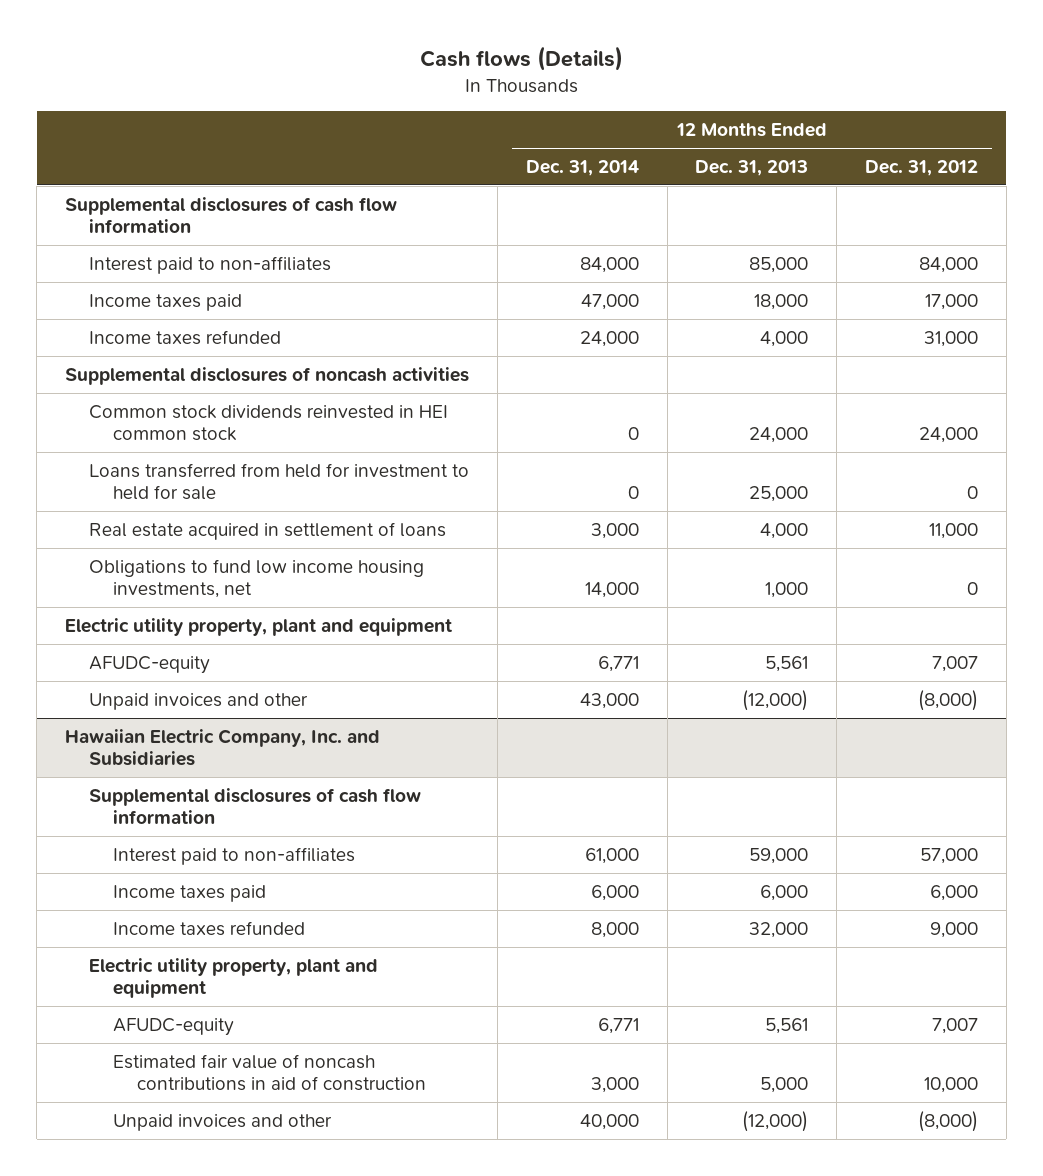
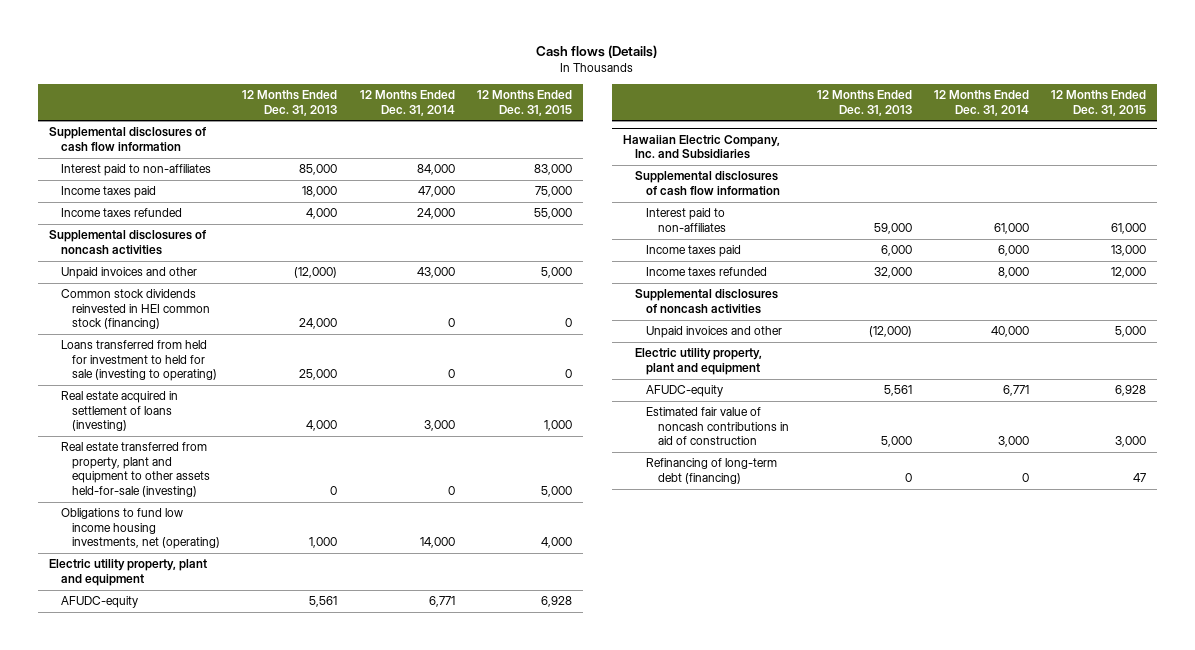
- | 12 Months Ended Dec. 31, 2014 | 12 Months Ended Dec. 31, 2013 | 12 Months Ended Dec. 31, 2012
+ | 12 Months Ended Dec. 31, 2013 | 12 Months Ended Dec. 31, 2014 | 12 Months Ended Dec. 31, 2015
- Common stock dividends reinvested in HEI common stock | 0 | 24,000 | 24,000
- Loans transferred from held for investment to held for sale | 0 | 25,000 | 0
- Real estate acquired in settlement of loans | 3,000 | 4,000 | 11,000
- Obligations to fund low income housing investments, net | 14,000 | 1,000 | 0
moved up: Unpaid invoices and other | (12,000) | 43,000 | 5,000
+ Common stock dividends reinvested in HEI common stock (financing) | 24,000 | 0 | 0
+ Loans transferred from held for investment to held for sale (investing to operating) | 25,000 | 0 | 0
+ Real estate acquired in settlement of loans (investing) | 4,000 | 3,000 | 1,000
+ Real estate transferred from property, plant and equipment to other assets held-for-sale (investing) | 0 | 0 | 5,000
+ Obligations to fund low income housing investments, net (operating) | 1,000 | 14,000 | 4,000
@ Hawaiian Electric Company, Inc. and Subsidiaries
+ Supplemental disclosures of noncash activities
moved up: Unpaid invoices and other | (12,000) | 40,000 | 5,000
+ Refinancing of long-term debt (financing) | 0 | 0 | 47

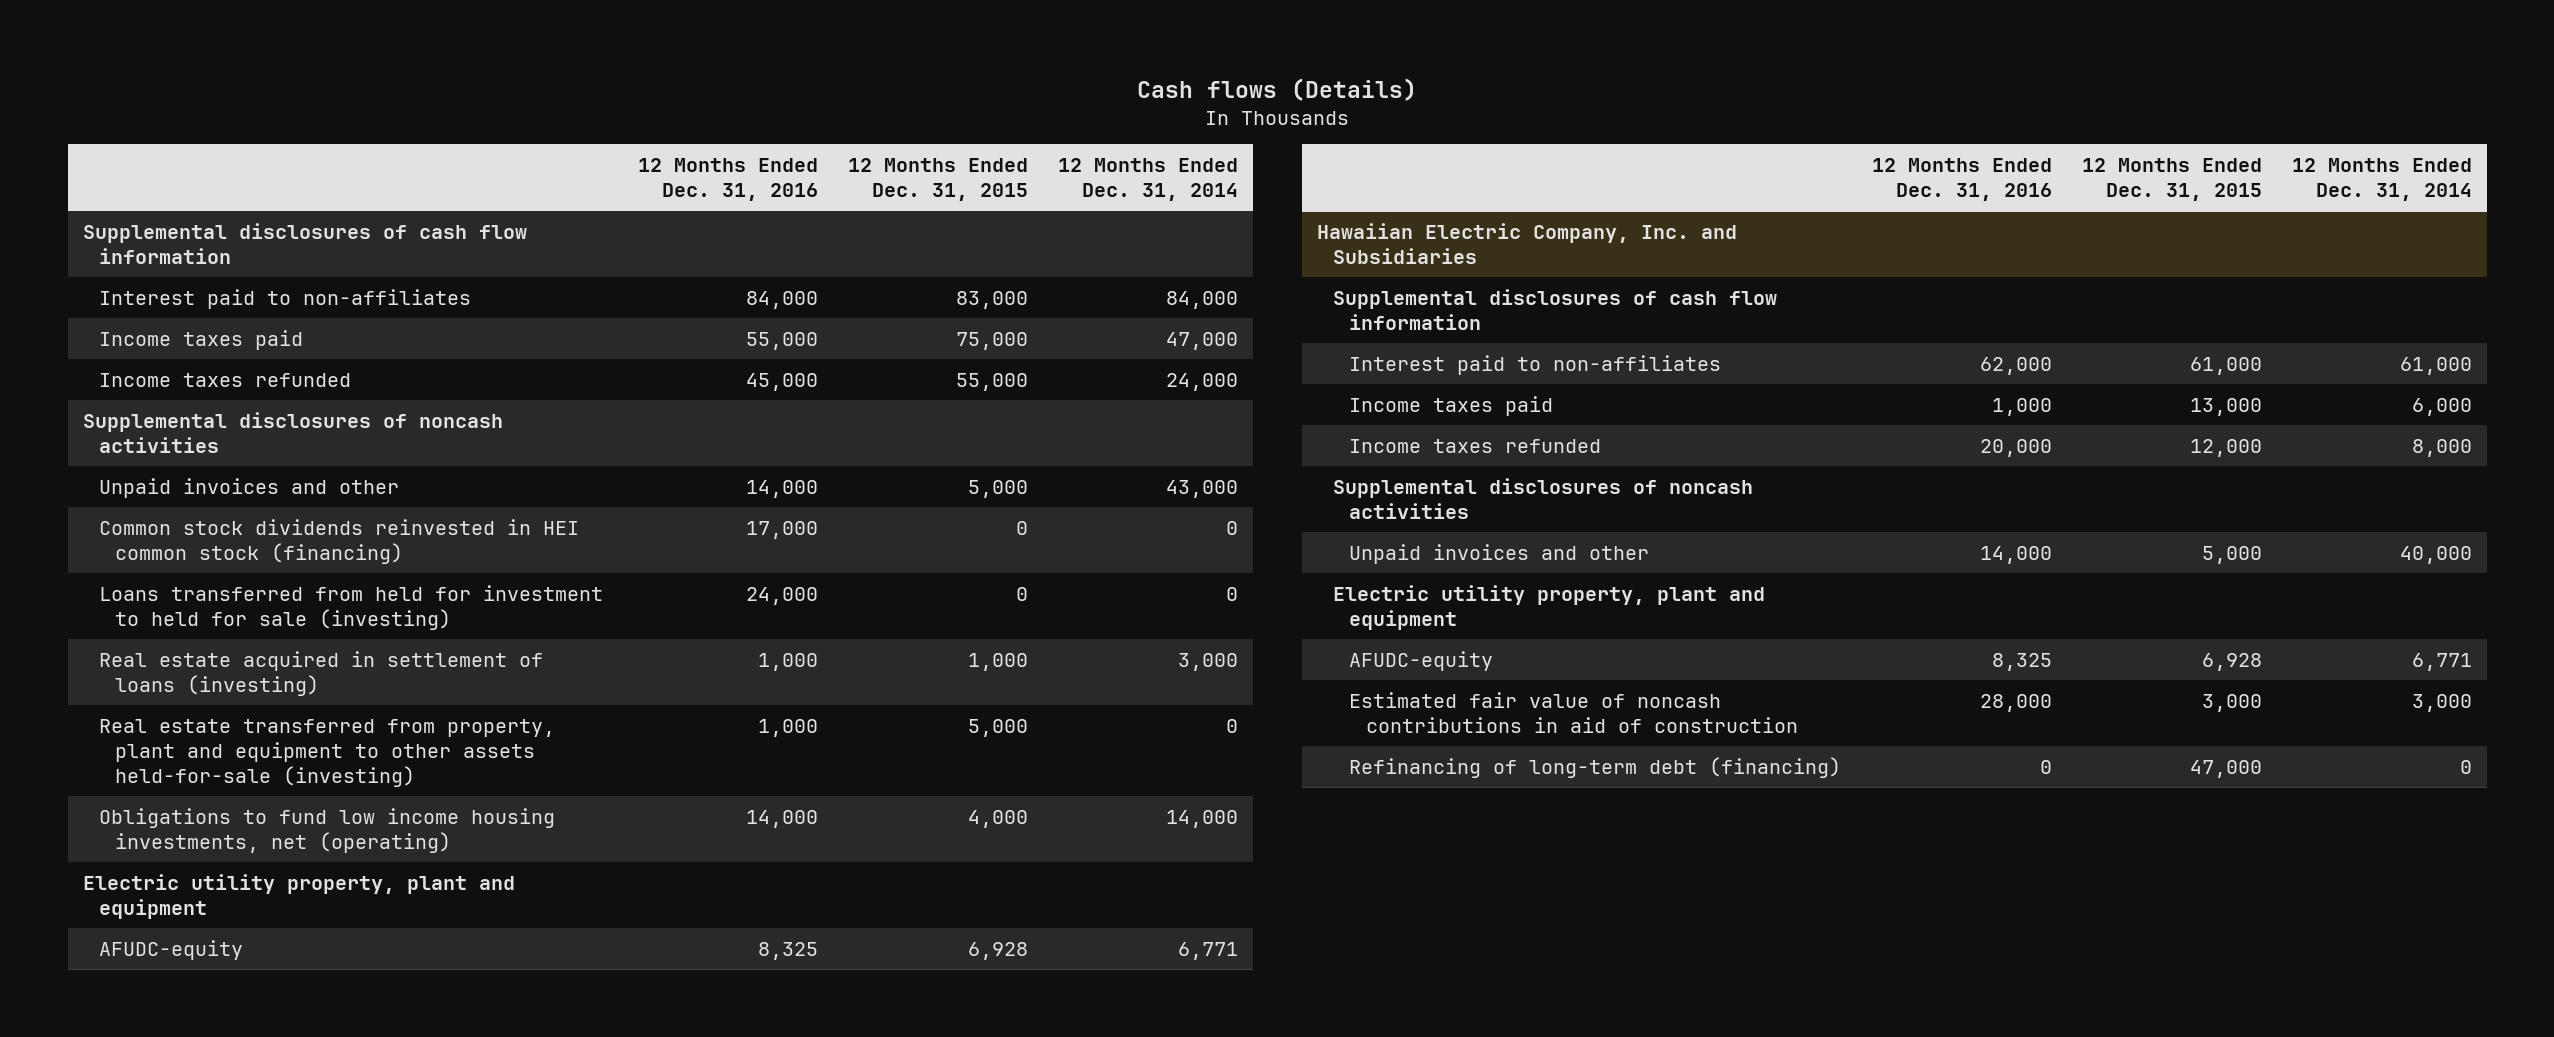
- | 12 Months Ended Dec. 31, 2013 | 12 Months Ended Dec. 31, 2014 | 12 Months Ended Dec. 31, 2015
+ | 12 Months Ended Dec. 31, 2016 | 12 Months Ended Dec. 31, 2015 | 12 Months Ended Dec. 31, 2014
- Loans transferred from held for investment to held for sale (investing to operating) | 25,000 | 0 | 0
+ Loans transferred from held for investment to held for sale (investing) | 24,000 | 0 | 0
@ Hawaiian Electric Company, Inc. and Subsidiaries
- Refinancing of long-term debt (financing) | 0 | 0 | 47
+ Refinancing of long-term debt (financing) | 0 | 47,000 | 0

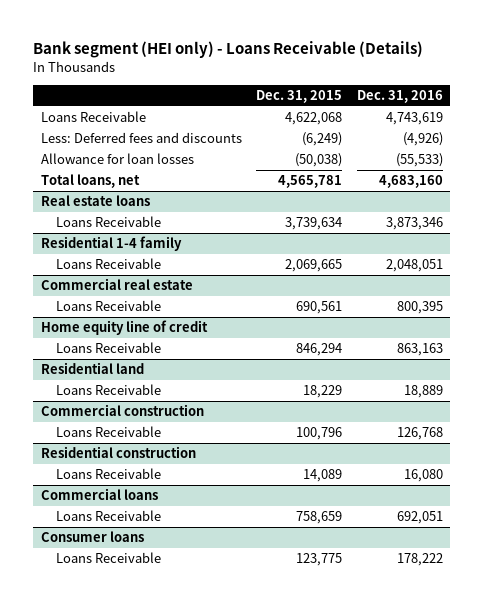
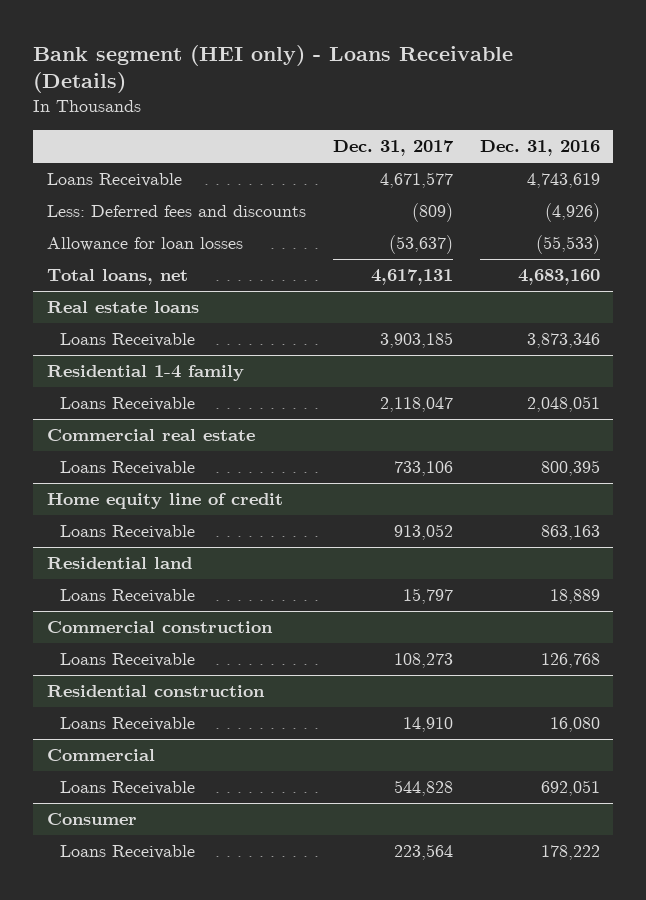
- | Dec. 31, 2015 | Dec. 31, 2016
+ | Dec. 31, 2017 | Dec. 31, 2016
- Commercial loans
+ Commercial
- Consumer loans
+ Consumer

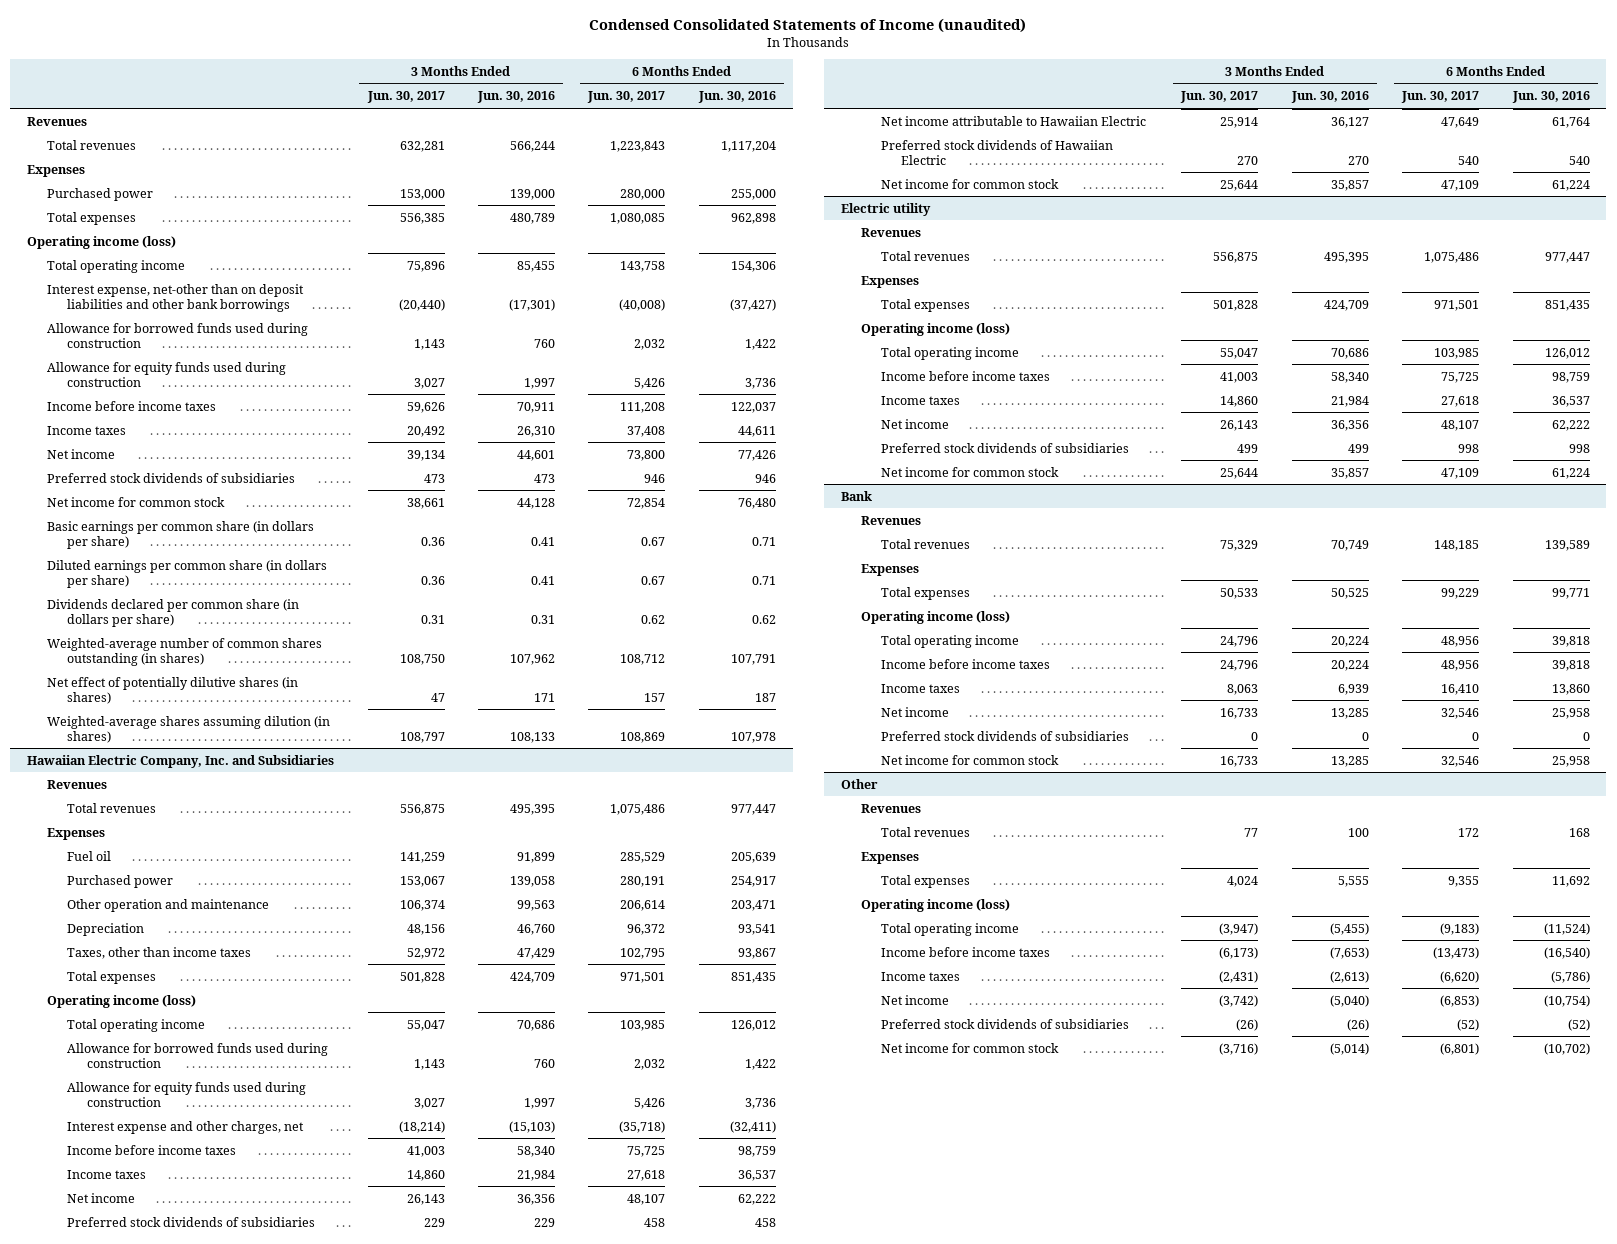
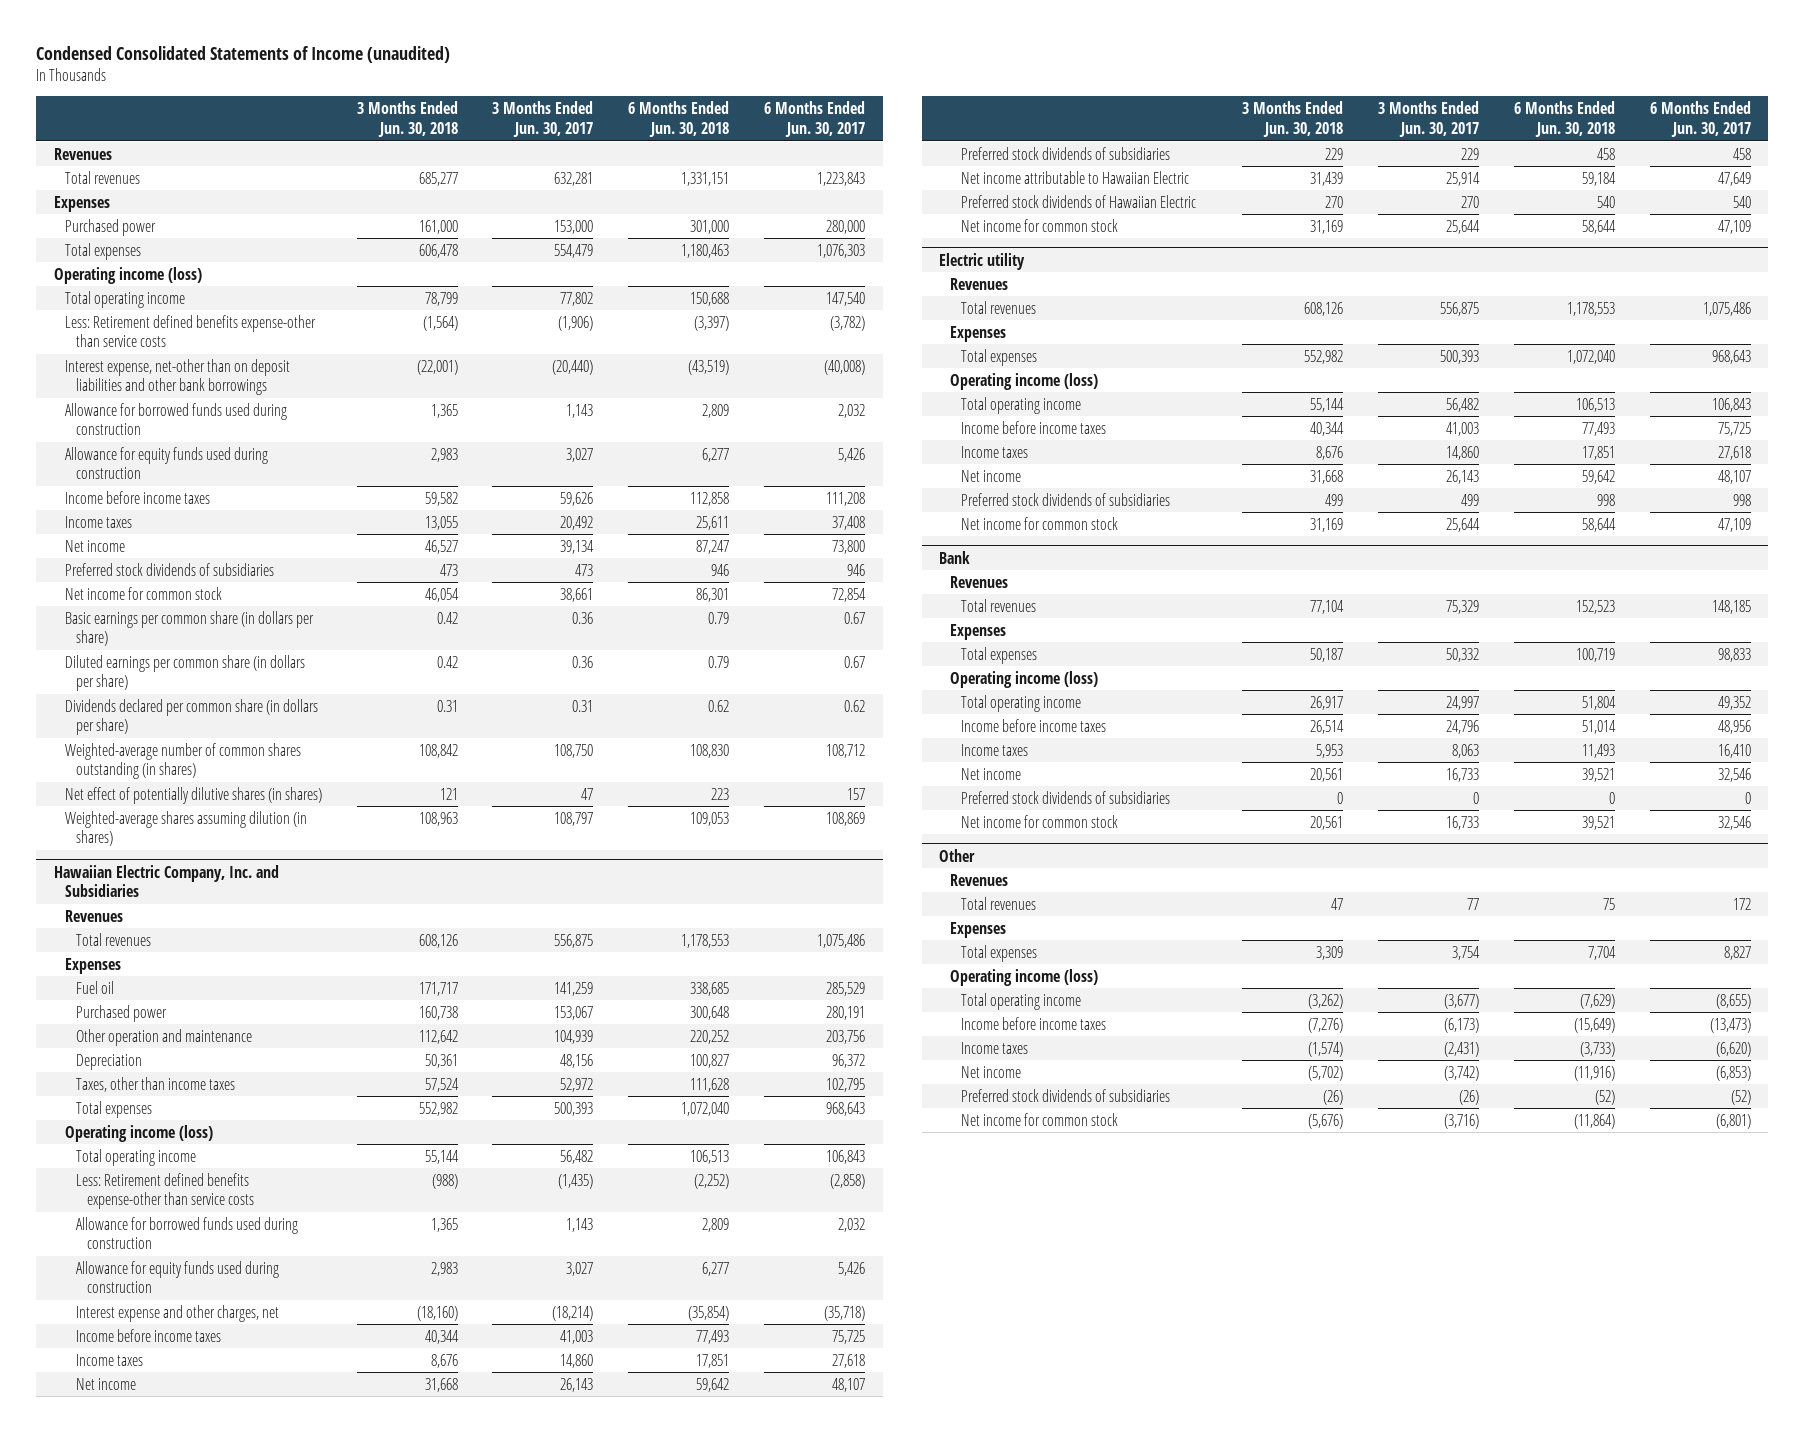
- | 3 Months Ended Jun. 30, 2017 | 3 Months Ended Jun. 30, 2016 | 6 Months Ended Jun. 30, 2017 | 6 Months Ended Jun. 30, 2016
+ | 3 Months Ended Jun. 30, 2018 | 3 Months Ended Jun. 30, 2017 | 6 Months Ended Jun. 30, 2018 | 6 Months Ended Jun. 30, 2017
- Total expenses | 556,385 | 480,789 | 1,080,085 | 962,898
+ Total expenses | 606,478 | 554,479 | 1,180,463 | 1,076,303
- Total operating income | 75,896 | 85,455 | 143,758 | 154,306
+ Total operating income | 78,799 | 77,802 | 150,688 | 147,540
+ Less: Retirement defined benefits expense-other than service costs | (1,564) | (1,906) | (3,397) | (3,782)
@ Hawaiian Electric Company, Inc. and Subsidiaries
- Other operation and maintenance | 106,374 | 99,563 | 206,614 | 203,471
+ Other operation and maintenance | 112,642 | 104,939 | 220,252 | 203,756
- Total expenses | 501,828 | 424,709 | 971,501 | 851,435
+ Total expenses | 552,982 | 500,393 | 1,072,040 | 968,643
- Total operating income | 55,047 | 70,686 | 103,985 | 126,012
+ Total operating income | 55,144 | 56,482 | 106,513 | 106,843
+ Less: Retirement defined benefits expense-other than service costs | (988) | (1,435) | (2,252) | (2,858)
@ Electric utility
- Total expenses | 501,828 | 424,709 | 971,501 | 851,435
+ Total expenses | 552,982 | 500,393 | 1,072,040 | 968,643
- Total operating income | 55,047 | 70,686 | 103,985 | 126,012
+ Total operating income | 55,144 | 56,482 | 106,513 | 106,843
@ Bank
- Total expenses | 50,533 | 50,525 | 99,229 | 99,771
+ Total expenses | 50,187 | 50,332 | 100,719 | 98,833
- Total operating income | 24,796 | 20,224 | 48,956 | 39,818
+ Total operating income | 26,917 | 24,997 | 51,804 | 49,352
@ Other
- Total expenses | 4,024 | 5,555 | 9,355 | 11,692
+ Total expenses | 3,309 | 3,754 | 7,704 | 8,827
- Total operating income | (3,947) | (5,455) | (9,183) | (11,524)
+ Total operating income | (3,262) | (3,677) | (7,629) | (8,655)

